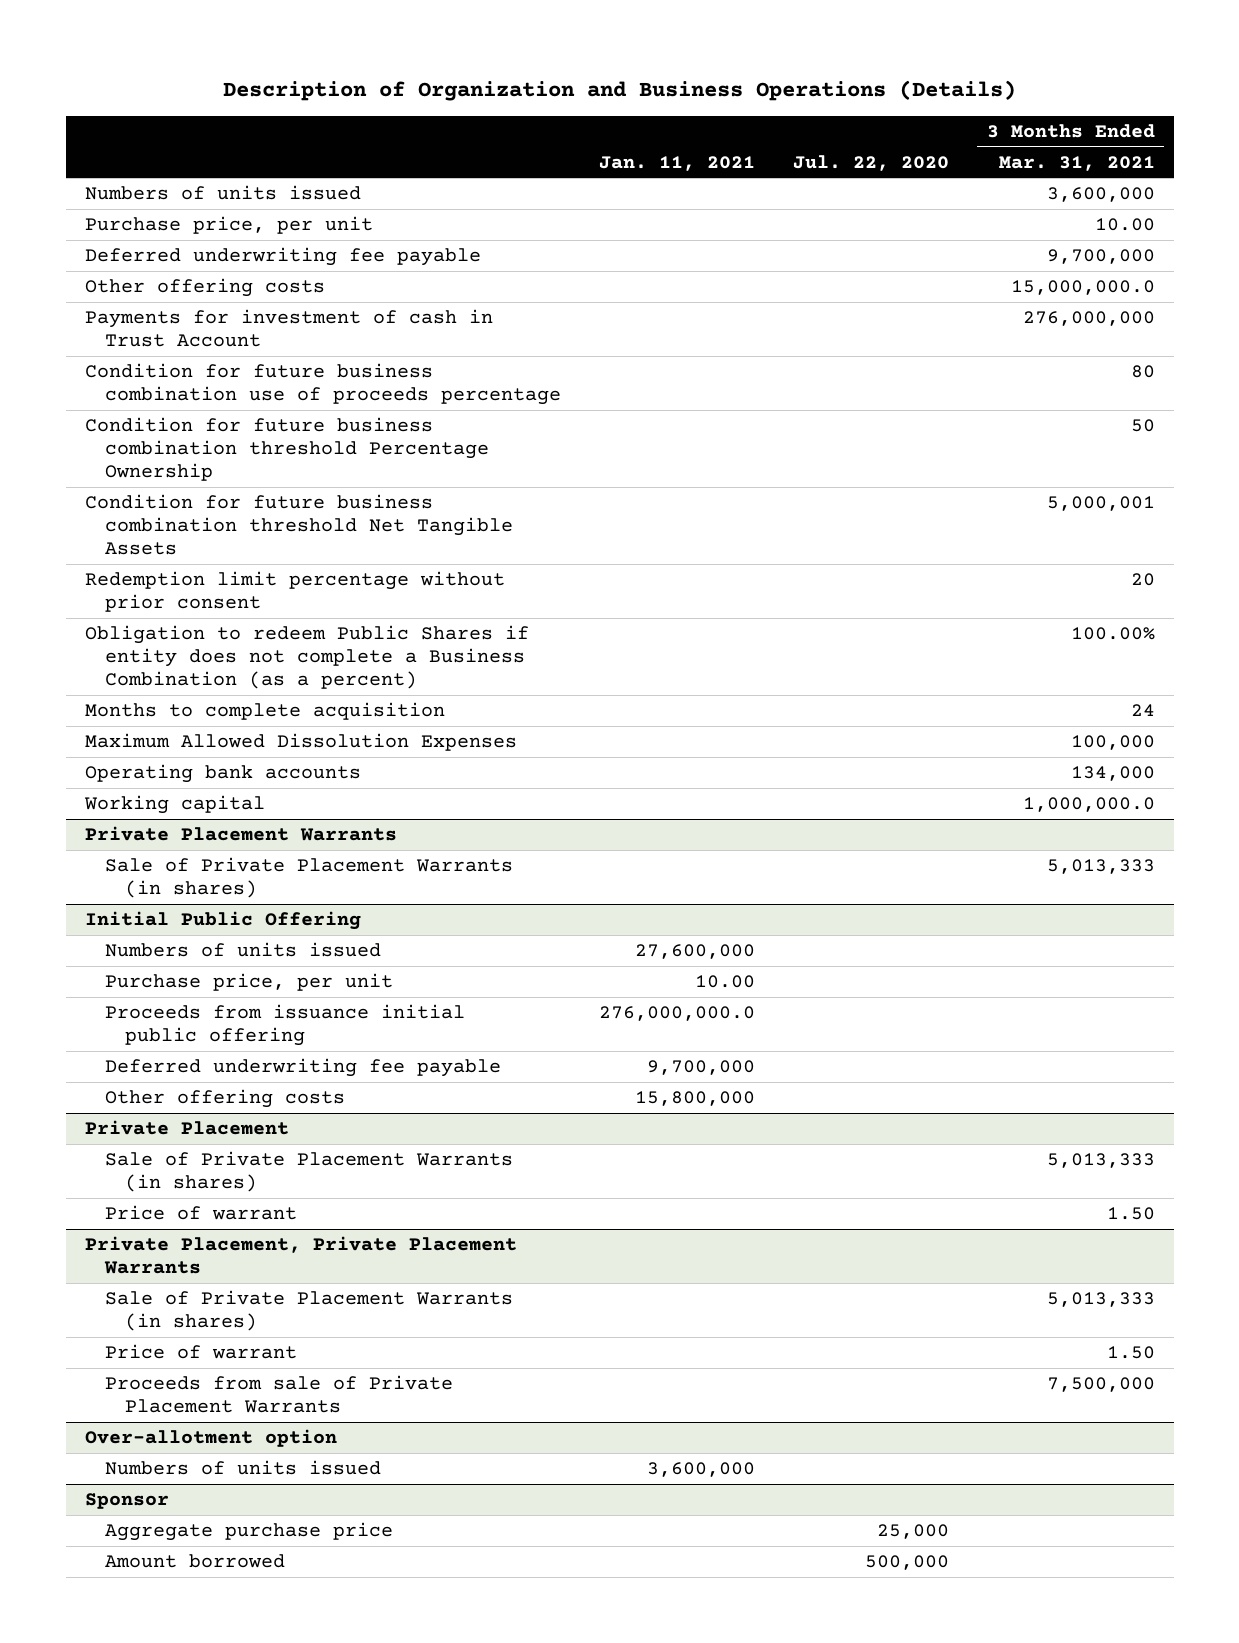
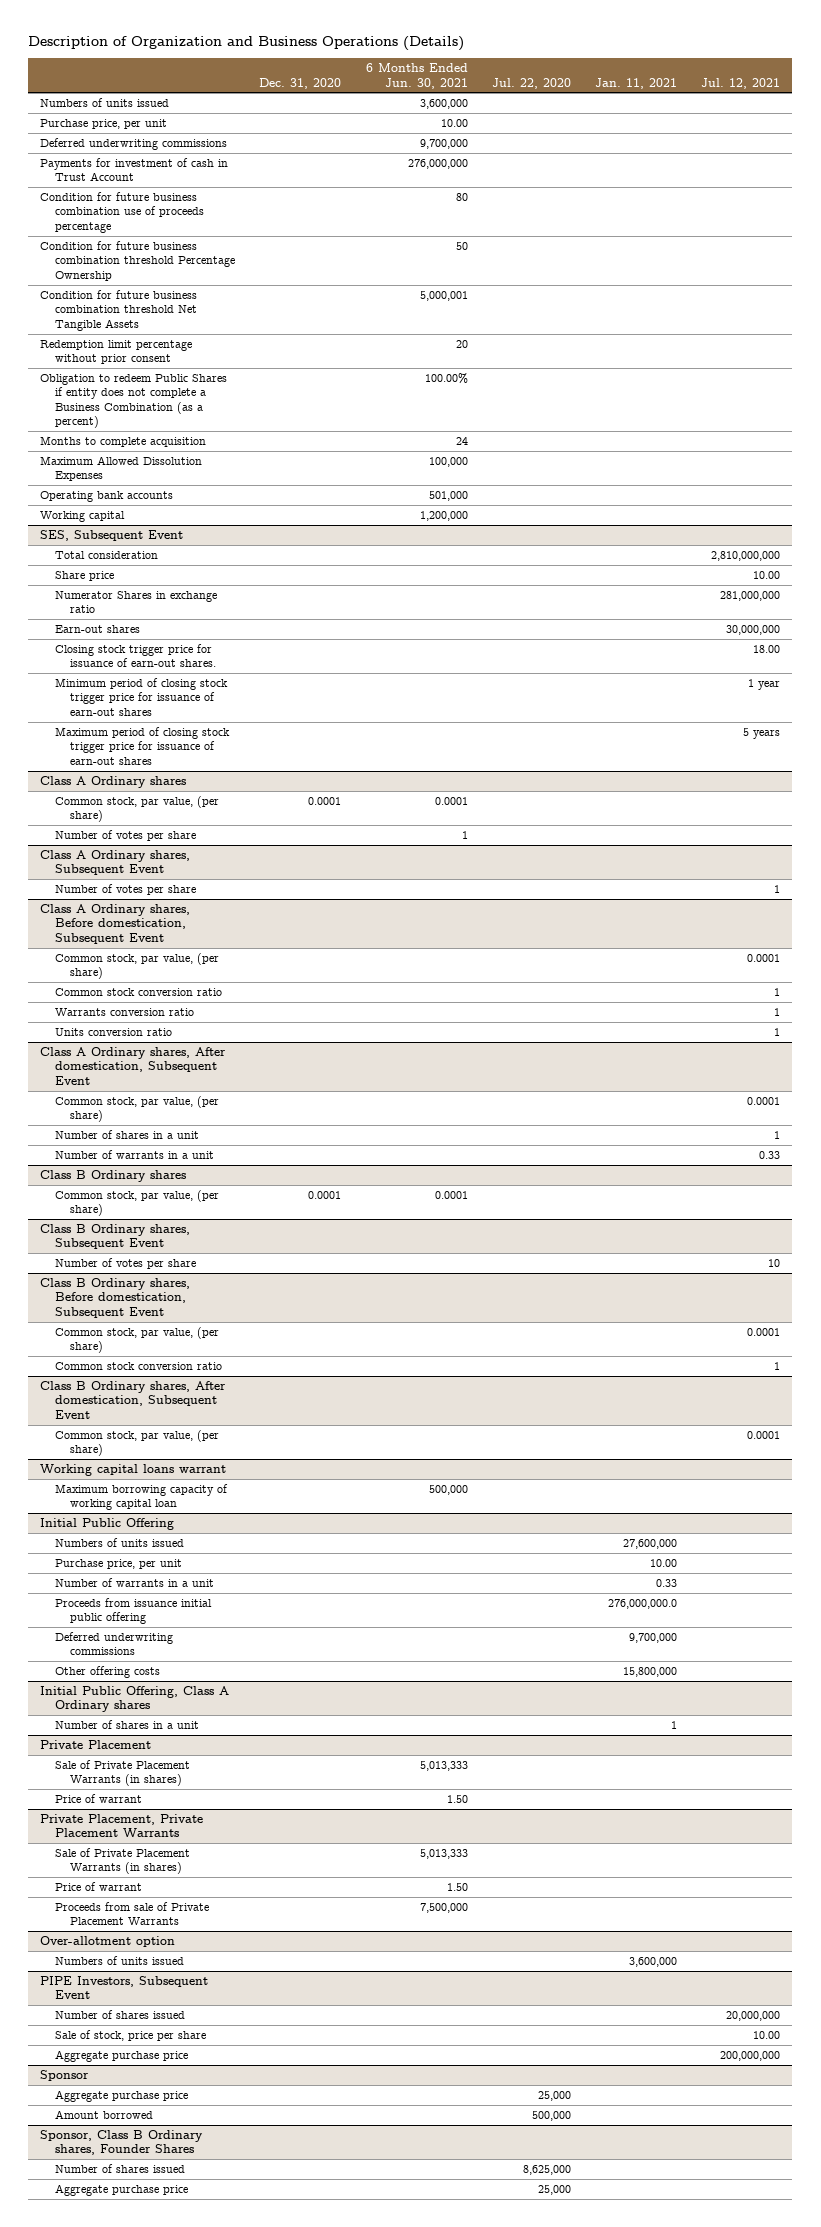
- | Jan. 11, 2021 | Jul. 22, 2020 | 3 Months Ended Mar. 31, 2021
+ | Dec. 31, 2020 | 6 Months Ended Jun. 30, 2021 | Jul. 22, 2020 | Jan. 11, 2021 | Jul. 12, 2021
- Deferred underwriting fee payable | | | 9,700,000
- Other offering costs | | | 15,000,000.0
+ Deferred underwriting commissions | | 9,700,000 | | |
- Private Placement Warrants
- Sale of Private Placement Warrants (in shares) | | | 5,013,333
+ SES, Subsequent Event
+ Total consideration | | | | | 2,810,000,000
+ Share price | | | | | 10.00
+ Numerator Shares in exchange ratio | | | | | 281,000,000
+ Earn-out shares | | | | | 30,000,000
+ Closing stock trigger price for issuance of earn-out shares. | | | | | 18.00
+ Minimum period of closing stock trigger price for issuance of earn-out shares | | | | | 1 year
+ Maximum period of closing stock trigger price for issuance of earn-out shares | | | | | 5 years
+ Class A Ordinary shares
+ Common stock, par value, (per share) | 0.0001 | 0.0001 | | |
+ Number of votes per share | | 1 | | |
+ Class A Ordinary shares, Subsequent Event
+ Number of votes per share | | | | | 1
+ Class A Ordinary shares, Before domestication, Subsequent Event
+ Common stock, par value, (per share) | | | | | 0.0001
+ Common stock conversion ratio | | | | | 1
+ Warrants conversion ratio | | | | | 1
+ Units conversion ratio | | | | | 1
+ Class A Ordinary shares, After domestication, Subsequent Event
+ Common stock, par value, (per share) | | | | | 0.0001
+ Number of shares in a unit | | | | | 1
+ Number of warrants in a unit | | | | | 0.33
+ Class B Ordinary shares
+ Common stock, par value, (per share) | 0.0001 | 0.0001 | | |
+ Class B Ordinary shares, Subsequent Event
+ Number of votes per share | | | | | 10
+ Class B Ordinary shares, Before domestication, Subsequent Event
+ Common stock, par value, (per share) | | | | | 0.0001
+ Common stock conversion ratio | | | | | 1
+ Class B Ordinary shares, After domestication, Subsequent Event
+ Common stock, par value, (per share) | | | | | 0.0001
+ Working capital loans warrant
+ Maximum borrowing capacity of working capital loan | | 500,000 | | |
@ Initial Public Offering
+ Number of warrants in a unit | | | | 0.33 |
- Deferred underwriting fee payable | 9,700,000 | |
+ Deferred underwriting commissions | | | | 9,700,000 |
+ Initial Public Offering, Class A Ordinary shares
+ Number of shares in a unit | | | | 1 |
+ PIPE Investors, Subsequent Event
+ Number of shares issued | | | | | 20,000,000
+ Sale of stock, price per share | | | | | 10.00
+ Aggregate purchase price | | | | | 200,000,000
+ Sponsor, Class B Ordinary shares, Founder Shares
+ Number of shares issued | | | 8,625,000 | |
+ Aggregate purchase price | | | 25,000 | |

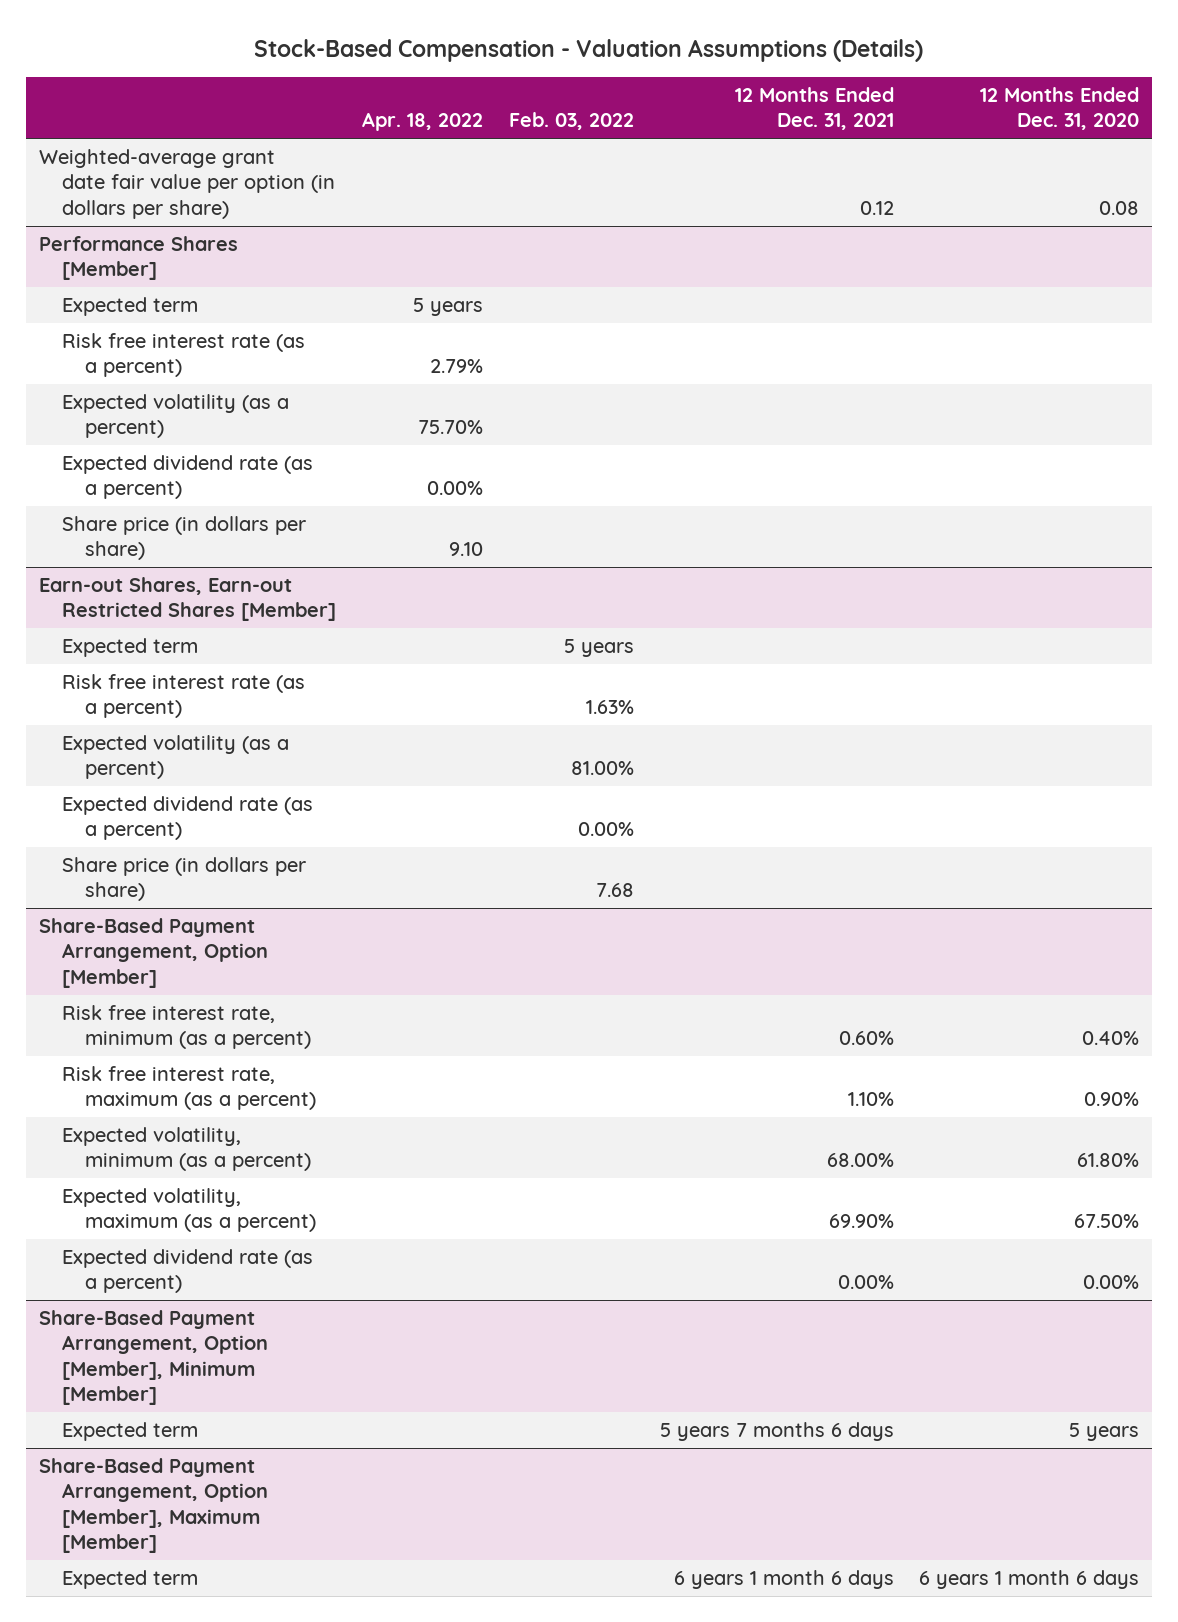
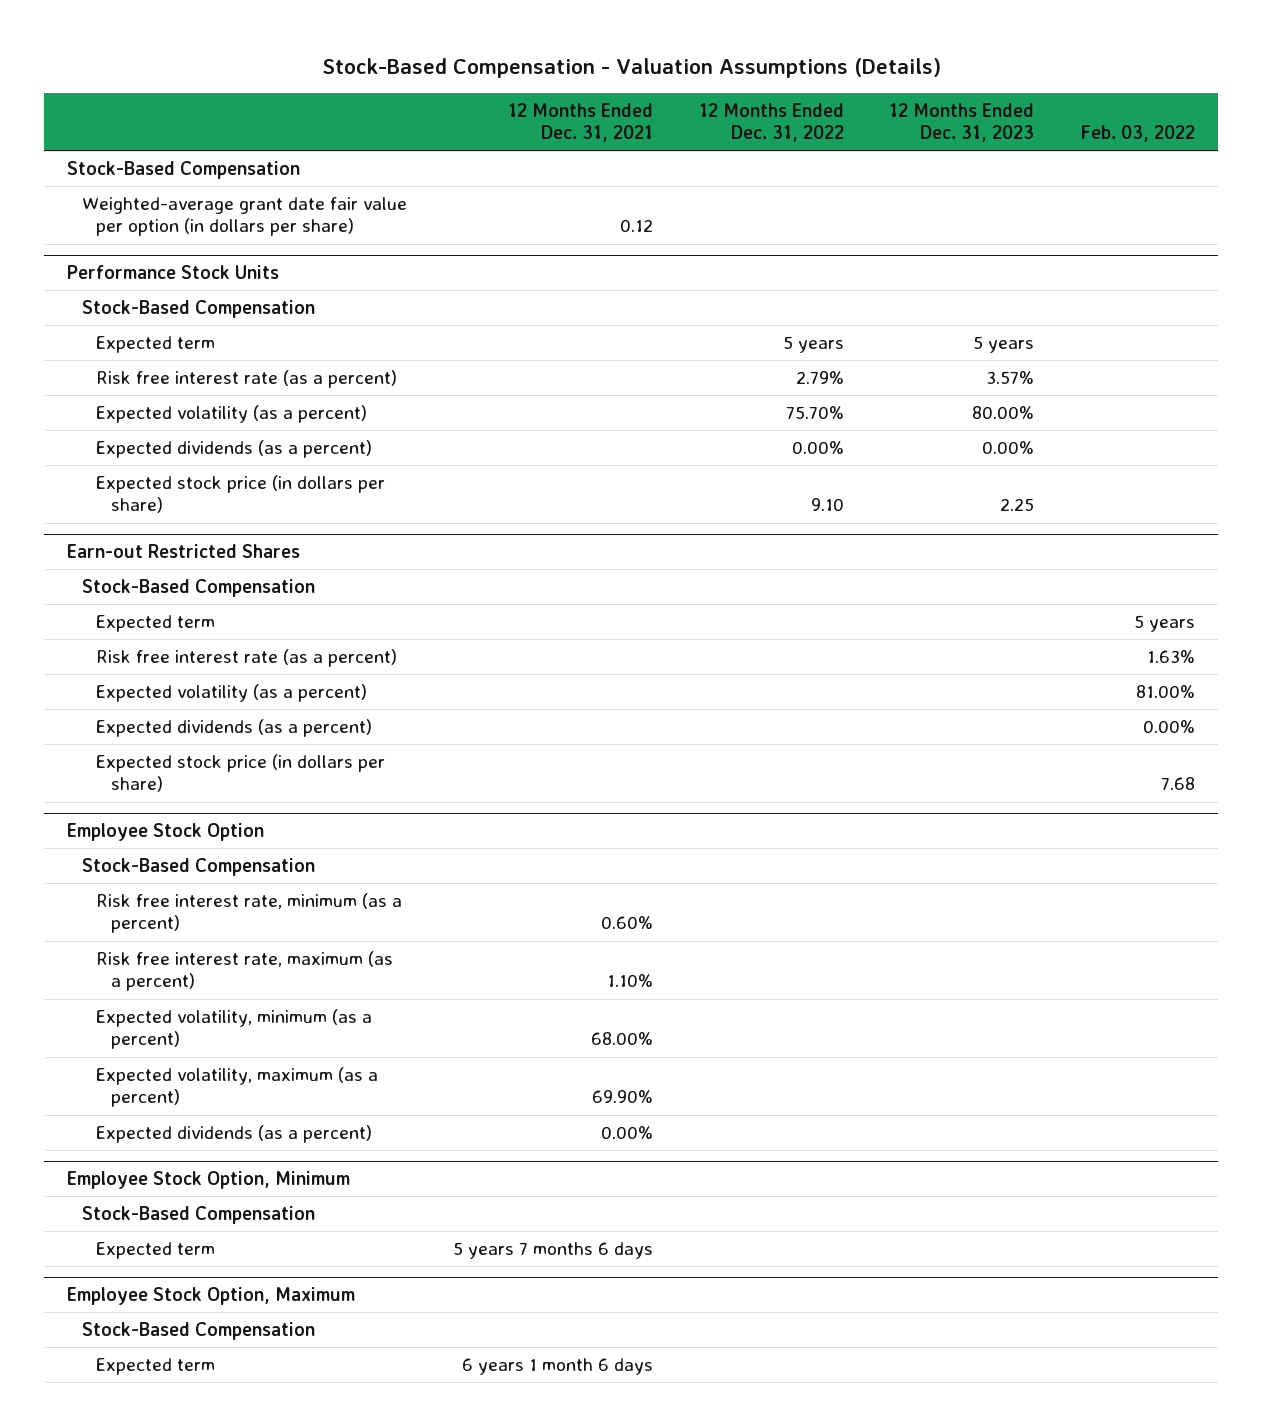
- | Apr. 18, 2022 | Feb. 03, 2022 | 12 Months Ended Dec. 31, 2021 | 12 Months Ended Dec. 31, 2020
+ | 12 Months Ended Dec. 31, 2021 | 12 Months Ended Dec. 31, 2022 | 12 Months Ended Dec. 31, 2023 | Feb. 03, 2022
+ Stock-Based Compensation
- Performance Shares [Member]
+ Performance Stock Units
+ Stock-Based Compensation
- Expected dividend rate (as a percent) | 0.00% | | |
- Share price (in dollars per share) | 9.10 | | |
- Earn-out Shares, Earn-out Restricted Shares [Member]
+ Expected dividends (as a percent) | | 0.00% | 0.00% |
+ Expected stock price (in dollars per share) | | 9.10 | 2.25 |
+ Earn-out Restricted Shares
+ Stock-Based Compensation
- Expected dividend rate (as a percent) | | 0.00% | |
- Share price (in dollars per share) | | 7.68 | |
- Share-Based Payment Arrangement, Option [Member]
+ Expected dividends (as a percent) | | | | 0.00%
+ Expected stock price (in dollars per share) | | | | 7.68
+ Employee Stock Option
+ Stock-Based Compensation
- Expected dividend rate (as a percent) | | | 0.00% | 0.00%
- Share-Based Payment Arrangement, Option [Member], Minimum [Member]
+ Expected dividends (as a percent) | 0.00% | | |
+ Employee Stock Option, Minimum
+ Stock-Based Compensation
- Share-Based Payment Arrangement, Option [Member], Maximum [Member]
+ Employee Stock Option, Maximum
+ Stock-Based Compensation

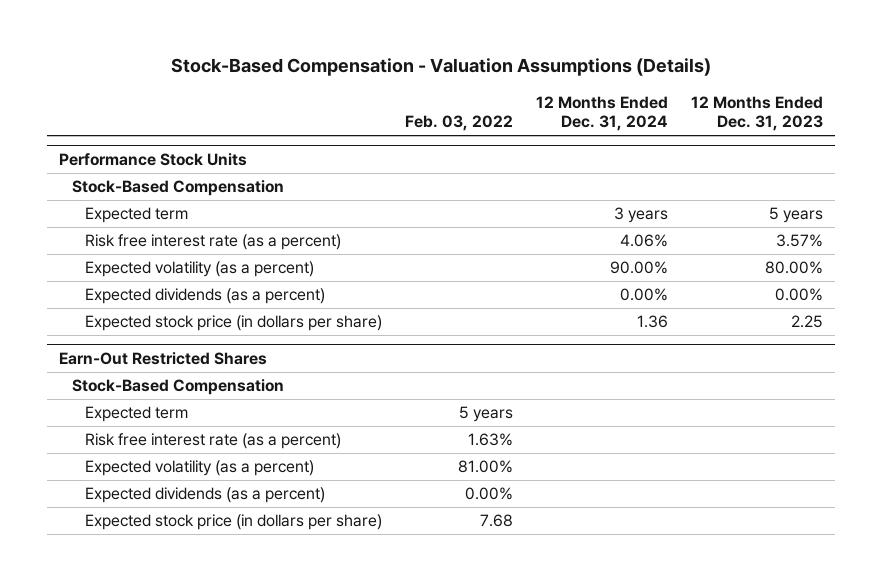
- | 12 Months Ended Dec. 31, 2021 | 12 Months Ended Dec. 31, 2022 | 12 Months Ended Dec. 31, 2023 | Feb. 03, 2022
+ | Feb. 03, 2022 | 12 Months Ended Dec. 31, 2024 | 12 Months Ended Dec. 31, 2023
- Stock-Based Compensation
- Weighted-average grant date fair value per option (in dollars per share) | 0.12 | | |
- Earn-out Restricted Shares
+ Earn-Out Restricted Shares
- Employee Stock Option
- Stock-Based Compensation
- Risk free interest rate, minimum (as a percent) | 0.60% | | |
- Risk free interest rate, maximum (as a percent) | 1.10% | | |
- Expected volatility, minimum (as a percent) | 68.00% | | |
- Expected volatility, maximum (as a percent) | 69.90% | | |
- Expected dividends (as a percent) | 0.00% | | |
- Employee Stock Option, Minimum
- Stock-Based Compensation
- Expected term | 5 years 7 months 6 days | | |
- Employee Stock Option, Maximum
- Stock-Based Compensation
- Expected term | 6 years 1 month 6 days | | |

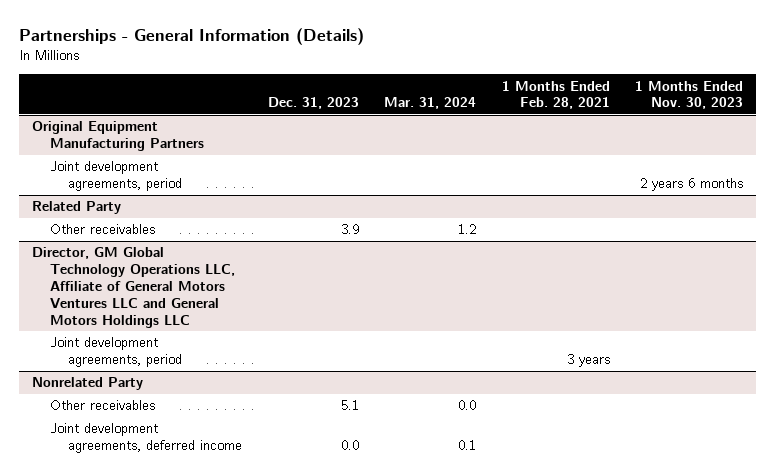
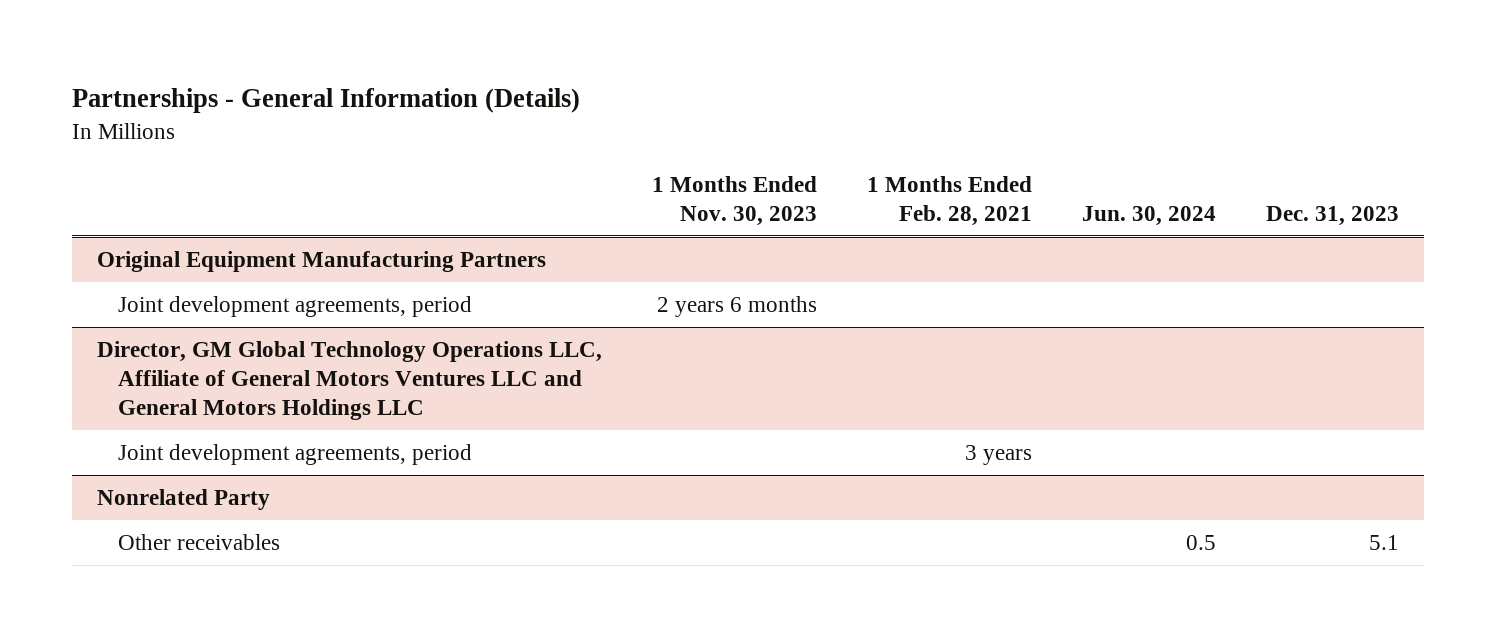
- | Dec. 31, 2023 | Mar. 31, 2024 | 1 Months Ended Feb. 28, 2021 | 1 Months Ended Nov. 30, 2023
+ | 1 Months Ended Nov. 30, 2023 | 1 Months Ended Feb. 28, 2021 | Jun. 30, 2024 | Dec. 31, 2023
- Related Party
- Other receivables | 3.9 | 1.2 | |
@ Nonrelated Party
- Joint development agreements, deferred income | 0.0 | 0.1 | |

